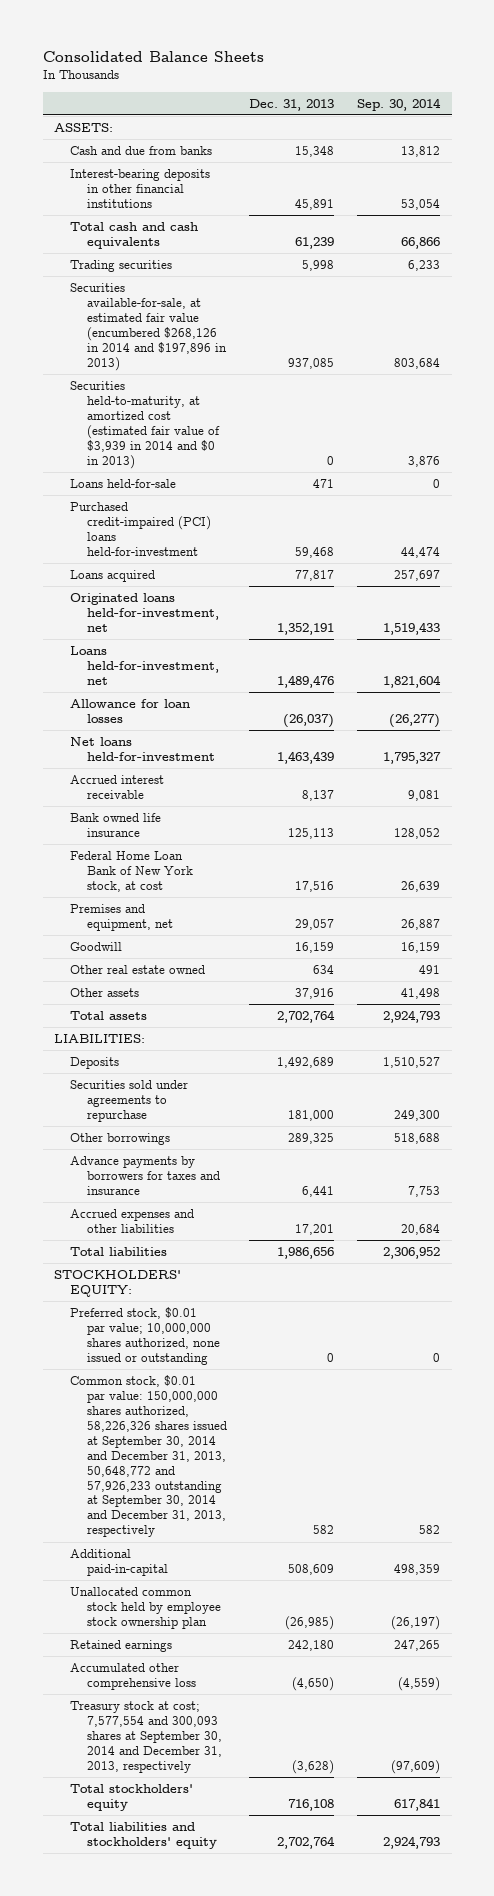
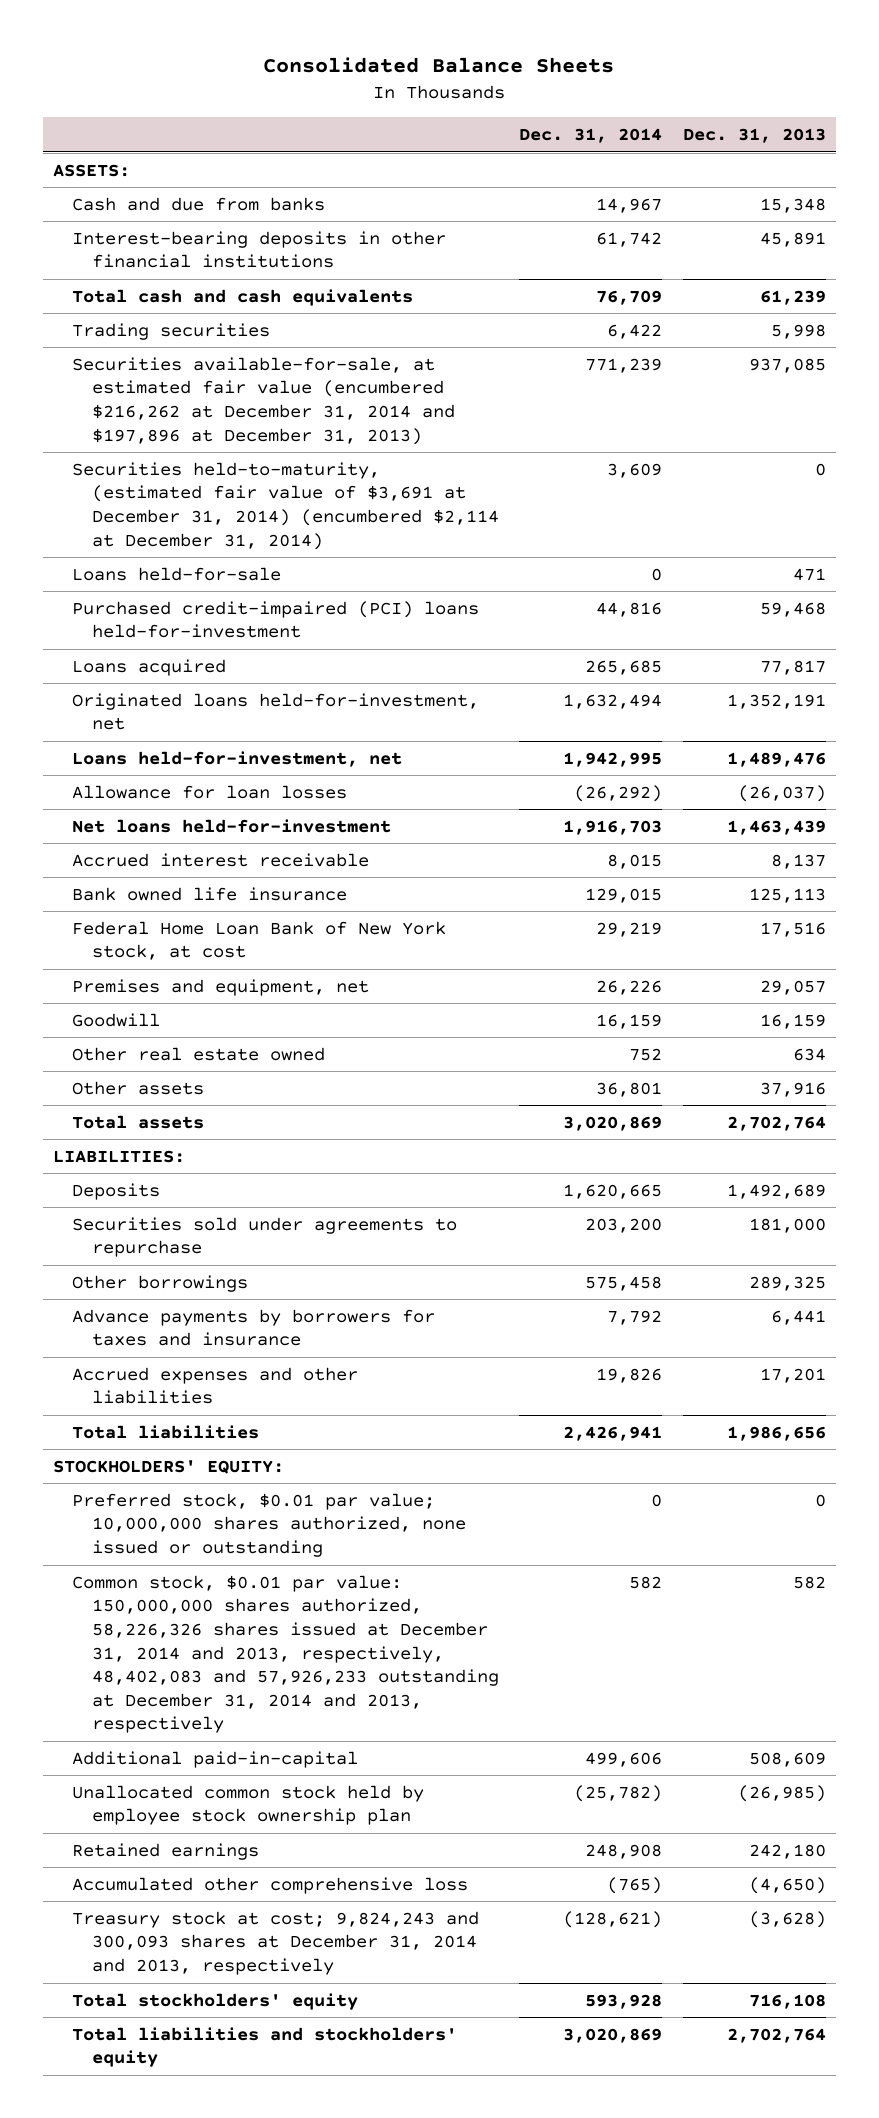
- | Dec. 31, 2013 | Sep. 30, 2014
+ | Dec. 31, 2014 | Dec. 31, 2013
- Securities available-for-sale, at estimated fair value (encumbered $268,126 in 2014 and $197,896 in 2013) | 937,085 | 803,684
- Securities held-to-maturity, at amortized cost (estimated fair value of $3,939 in 2014 and $0 in 2013) | 0 | 3,876
+ Securities available-for-sale, at estimated fair value (encumbered $216,262 at December 31, 2014 and $197,896 at December 31, 2013) | 771,239 | 937,085
+ Securities held-to-maturity, (estimated fair value of $3,691 at December 31, 2014) (encumbered $2,114 at December 31, 2014) | 3,609 | 0
- Common stock, $0.01 par value: 150,000,000 shares authorized, 58,226,326 shares issued at September 30, 2014 and December 31, 2013, 50,648,772 and 57,926,233 outstanding at September 30, 2014 and December 31, 2013, respectively | 582 | 582
+ Common stock, $0.01 par value: 150,000,000 shares authorized, 58,226,326 shares issued at December 31, 2014 and 2013, respectively, 48,402,083 and 57,926,233 outstanding at December 31, 2014 and 2013, respectively | 582 | 582
- Treasury stock at cost; 7,577,554 and 300,093 shares at September 30, 2014 and December 31, 2013, respectively | (3,628) | (97,609)
+ Treasury stock at cost; 9,824,243 and 300,093 shares at December 31, 2014 and 2013, respectively | (128,621) | (3,628)

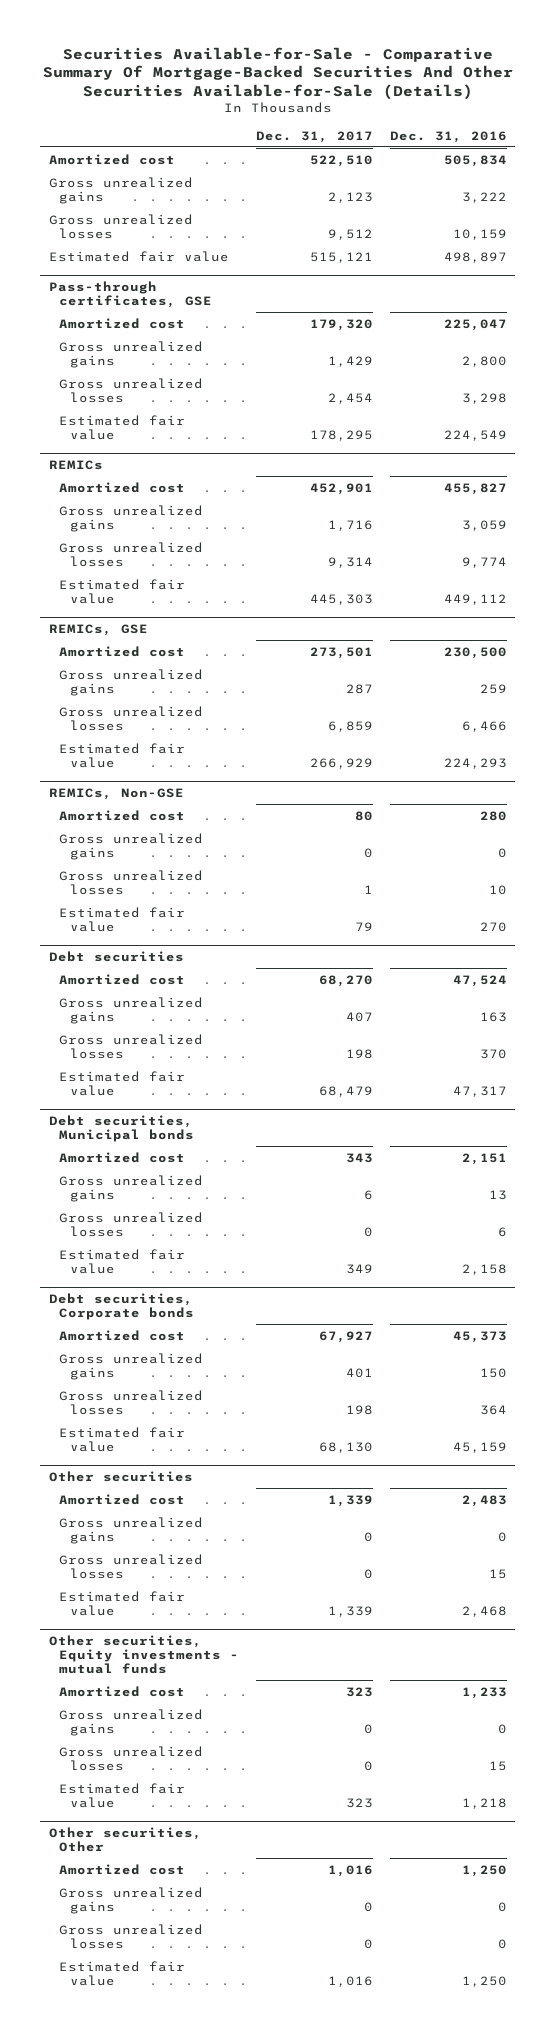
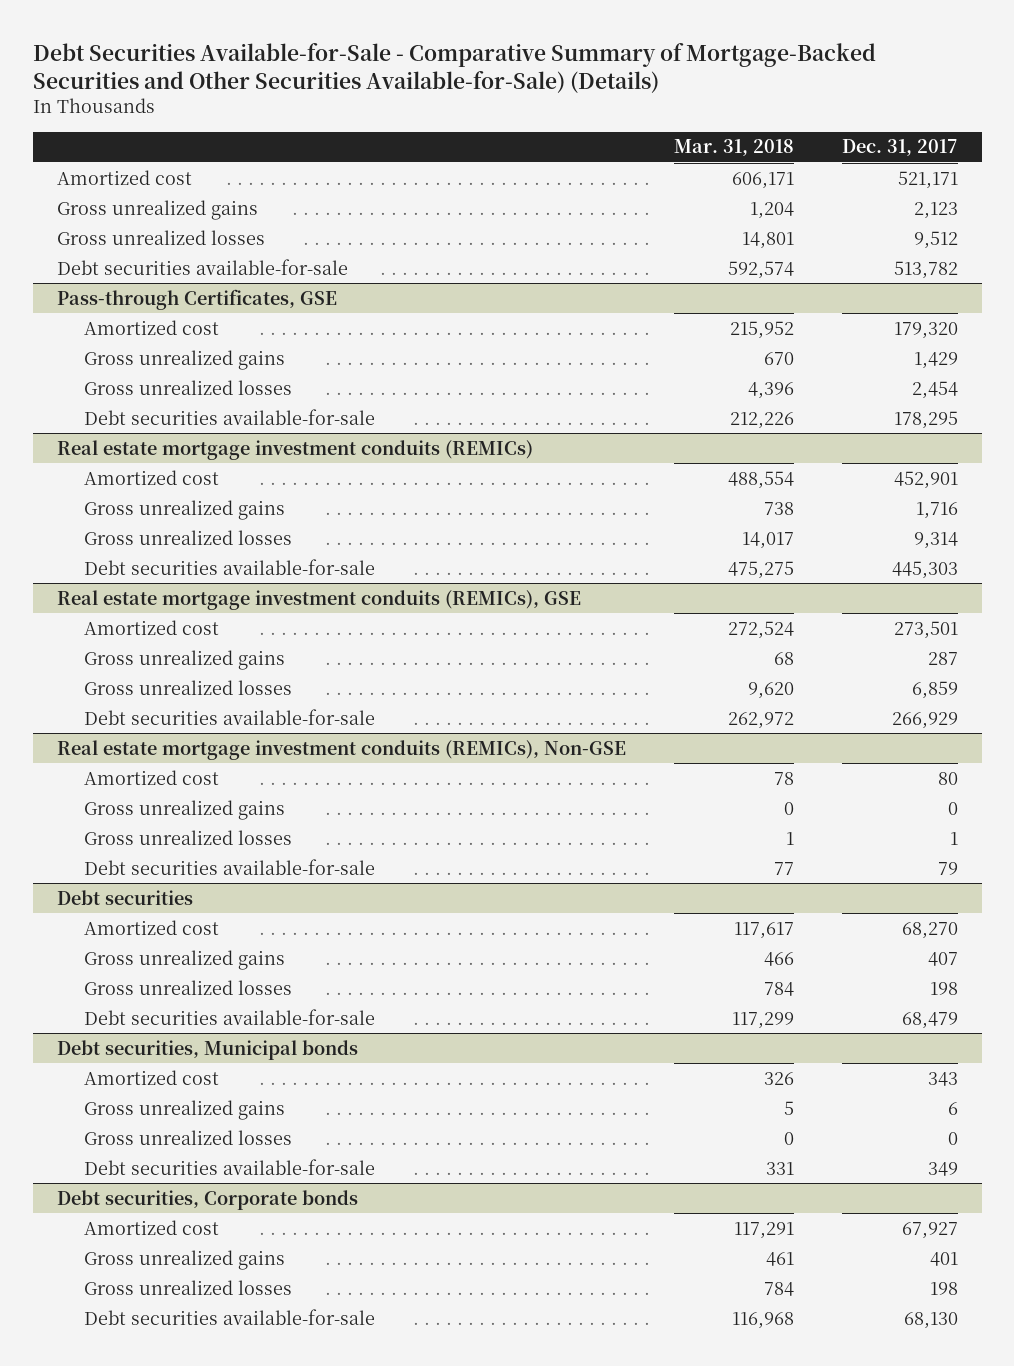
- Securities Available-for-Sale - Comparative Summary Of Mortgage-Backed Securities And Other Securities Available-for-Sale (Details)
+ Debt Securities Available-for-Sale - Comparative Summary of Mortgage-Backed Securities and Other Securities Available-for-Sale) (Details)
- | Dec. 31, 2017 | Dec. 31, 2016
+ | Mar. 31, 2018 | Dec. 31, 2017
- Amortized cost | 522,510 | 505,834
+ Amortized cost | 606,171 | 521,171
- Estimated fair value | 515,121 | 498,897
- Pass-through certificates, GSE
+ Debt securities available-for-sale | 592,574 | 513,782
+ Pass-through Certificates, GSE
- Estimated fair value | 178,295 | 224,549
- REMICs
+ Debt securities available-for-sale | 212,226 | 178,295
+ Real estate mortgage investment conduits (REMICs)
- Estimated fair value | 445,303 | 449,112
- REMICs, GSE
+ Debt securities available-for-sale | 475,275 | 445,303
+ Real estate mortgage investment conduits (REMICs), GSE
- Estimated fair value | 266,929 | 224,293
- REMICs, Non-GSE
+ Debt securities available-for-sale | 262,972 | 266,929
+ Real estate mortgage investment conduits (REMICs), Non-GSE
- Estimated fair value | 79 | 270
+ Debt securities available-for-sale | 77 | 79
@ Debt securities
- Estimated fair value | 68,479 | 47,317
+ Debt securities available-for-sale | 117,299 | 68,479
@ Debt securities, Municipal bonds
- Estimated fair value | 349 | 2,158
+ Debt securities available-for-sale | 331 | 349
@ Debt securities, Corporate bonds
- Estimated fair value | 68,130 | 45,159
- Other securities
- Amortized cost | 1,339 | 2,483
- Gross unrealized gains | 0 | 0
- Gross unrealized losses | 0 | 15
- Estimated fair value | 1,339 | 2,468
- Other securities, Equity investments - mutual funds
- Amortized cost | 323 | 1,233
- Gross unrealized gains | 0 | 0
- Gross unrealized losses | 0 | 15
- Estimated fair value | 323 | 1,218
- Other securities, Other
- Amortized cost | 1,016 | 1,250
- Gross unrealized gains | 0 | 0
- Gross unrealized losses | 0 | 0
- Estimated fair value | 1,016 | 1,250
@ Debt securities, Corporate bonds
+ Debt securities available-for-sale | 116,968 | 68,130

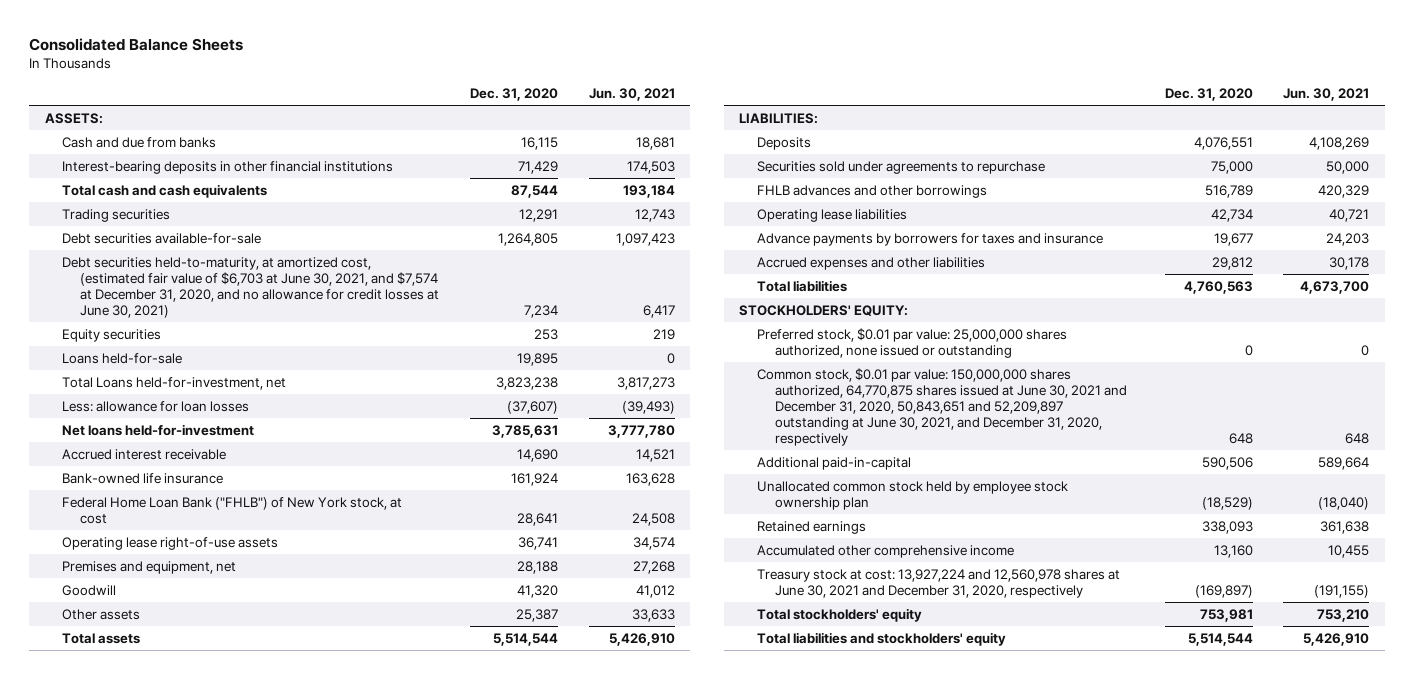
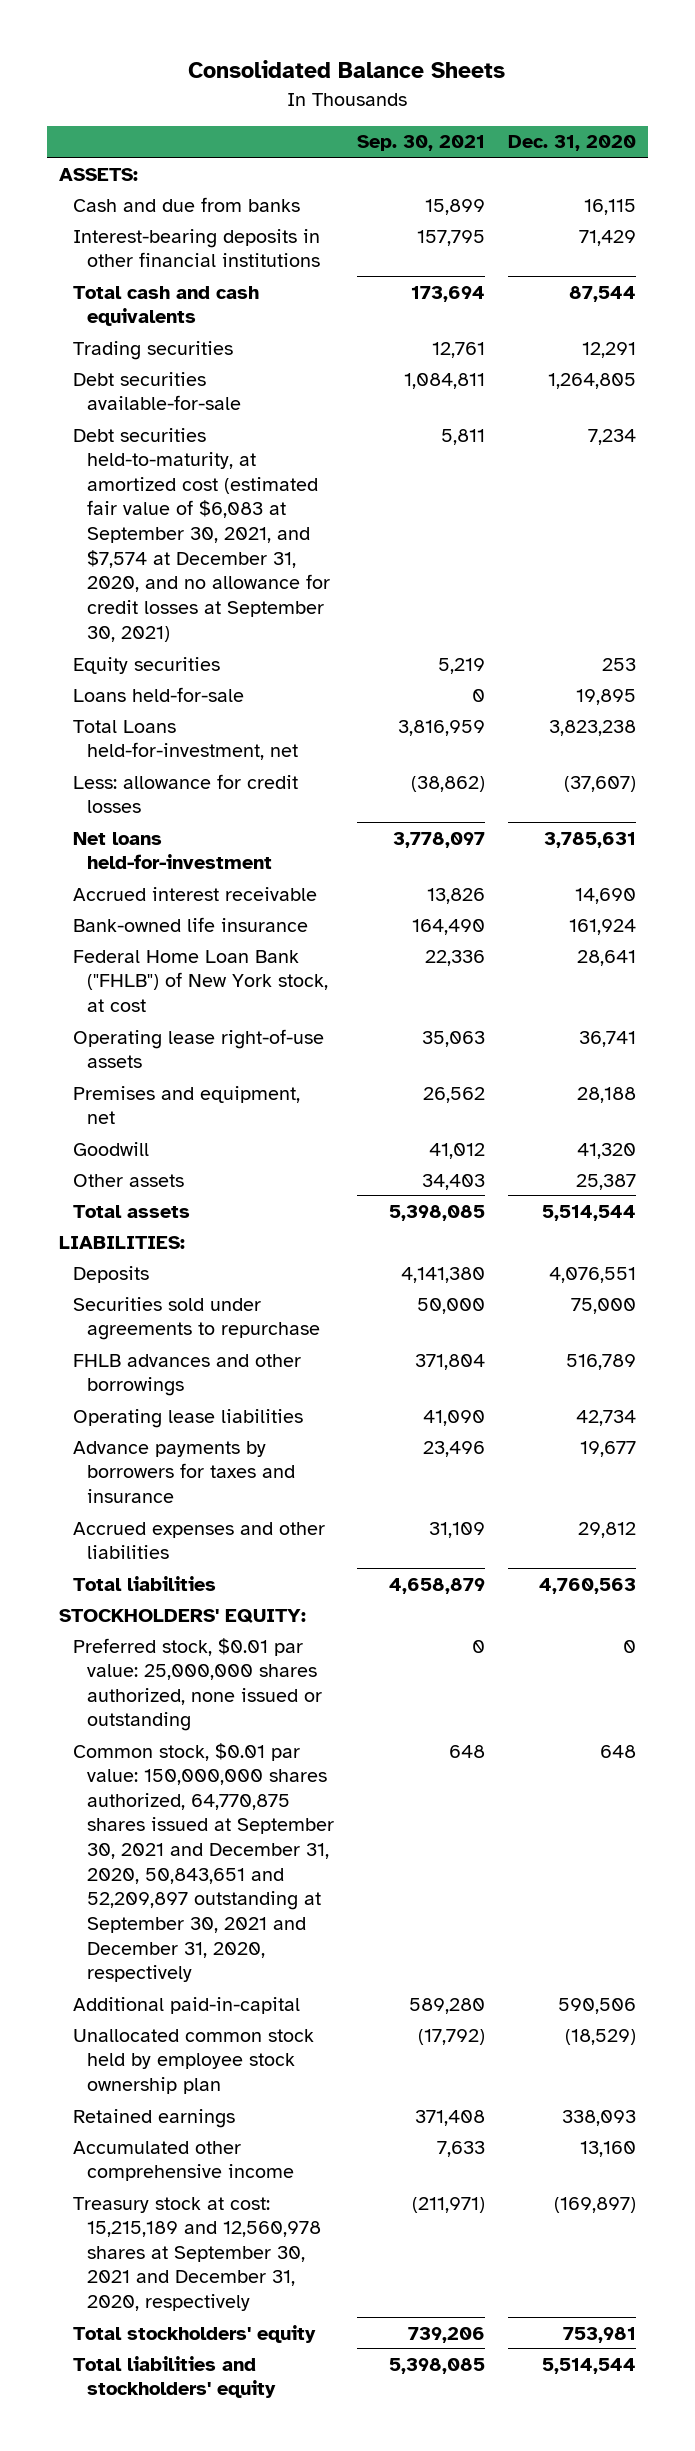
- | Dec. 31, 2020 | Jun. 30, 2021
+ | Sep. 30, 2021 | Dec. 31, 2020
- Debt securities held-to-maturity, at amortized cost, (estimated fair value of $6,703 at June 30, 2021, and $7,574 at December 31, 2020, and no allowance for credit losses at June 30, 2021) | 7,234 | 6,417
+ Debt securities held-to-maturity, at amortized cost (estimated fair value of $6,083 at September 30, 2021, and $7,574 at December 31, 2020, and no allowance for credit losses at September 30, 2021) | 5,811 | 7,234
- Less: allowance for loan losses | (37,607) | (39,493)
+ Less: allowance for credit losses | (38,862) | (37,607)
- Common stock, $0.01 par value: 150,000,000 shares authorized, 64,770,875 shares issued at June 30, 2021 and December 31, 2020, 50,843,651 and 52,209,897 outstanding at June 30, 2021, and December 31, 2020, respectively | 648 | 648
+ Common stock, $0.01 par value: 150,000,000 shares authorized, 64,770,875 shares issued at September 30, 2021 and December 31, 2020, 50,843,651 and 52,209,897 outstanding at September 30, 2021 and December 31, 2020, respectively | 648 | 648
- Treasury stock at cost: 13,927,224 and 12,560,978 shares at June 30, 2021 and December 31, 2020, respectively | (169,897) | (191,155)
+ Treasury stock at cost: 15,215,189 and 12,560,978 shares at September 30, 2021 and December 31, 2020, respectively | (211,971) | (169,897)

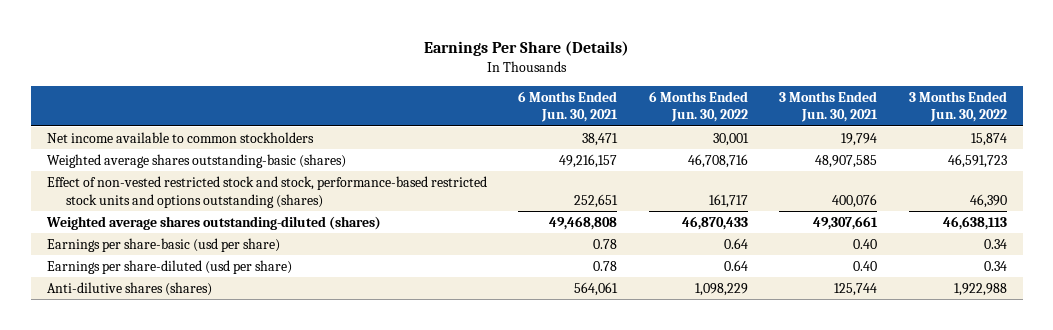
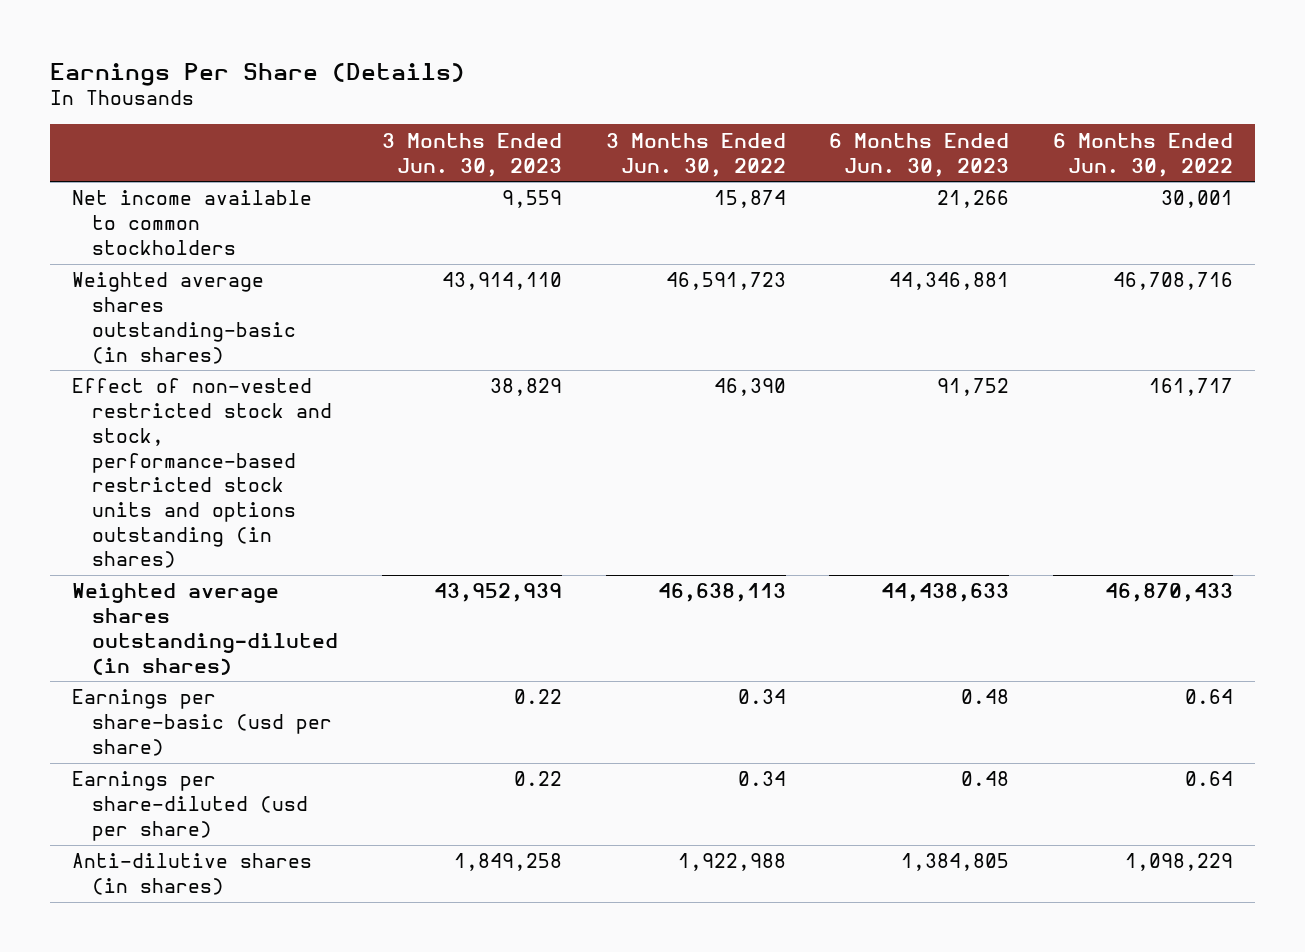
- | 6 Months Ended Jun. 30, 2021 | 6 Months Ended Jun. 30, 2022 | 3 Months Ended Jun. 30, 2021 | 3 Months Ended Jun. 30, 2022
+ | 3 Months Ended Jun. 30, 2023 | 3 Months Ended Jun. 30, 2022 | 6 Months Ended Jun. 30, 2023 | 6 Months Ended Jun. 30, 2022
- Weighted average shares outstanding-basic (shares) | 49,216,157 | 46,708,716 | 48,907,585 | 46,591,723
- Effect of non-vested restricted stock and stock, performance-based restricted stock units and options outstanding (shares) | 252,651 | 161,717 | 400,076 | 46,390
- Weighted average shares outstanding-diluted (shares) | 49,468,808 | 46,870,433 | 49,307,661 | 46,638,113
+ Weighted average shares outstanding-basic (in shares) | 43,914,110 | 46,591,723 | 44,346,881 | 46,708,716
+ Effect of non-vested restricted stock and stock, performance-based restricted stock units and options outstanding (in shares) | 38,829 | 46,390 | 91,752 | 161,717
+ Weighted average shares outstanding-diluted (in shares) | 43,952,939 | 46,638,113 | 44,438,633 | 46,870,433
- Anti-dilutive shares (shares) | 564,061 | 1,098,229 | 125,744 | 1,922,988
+ Anti-dilutive shares (in shares) | 1,849,258 | 1,922,988 | 1,384,805 | 1,098,229

